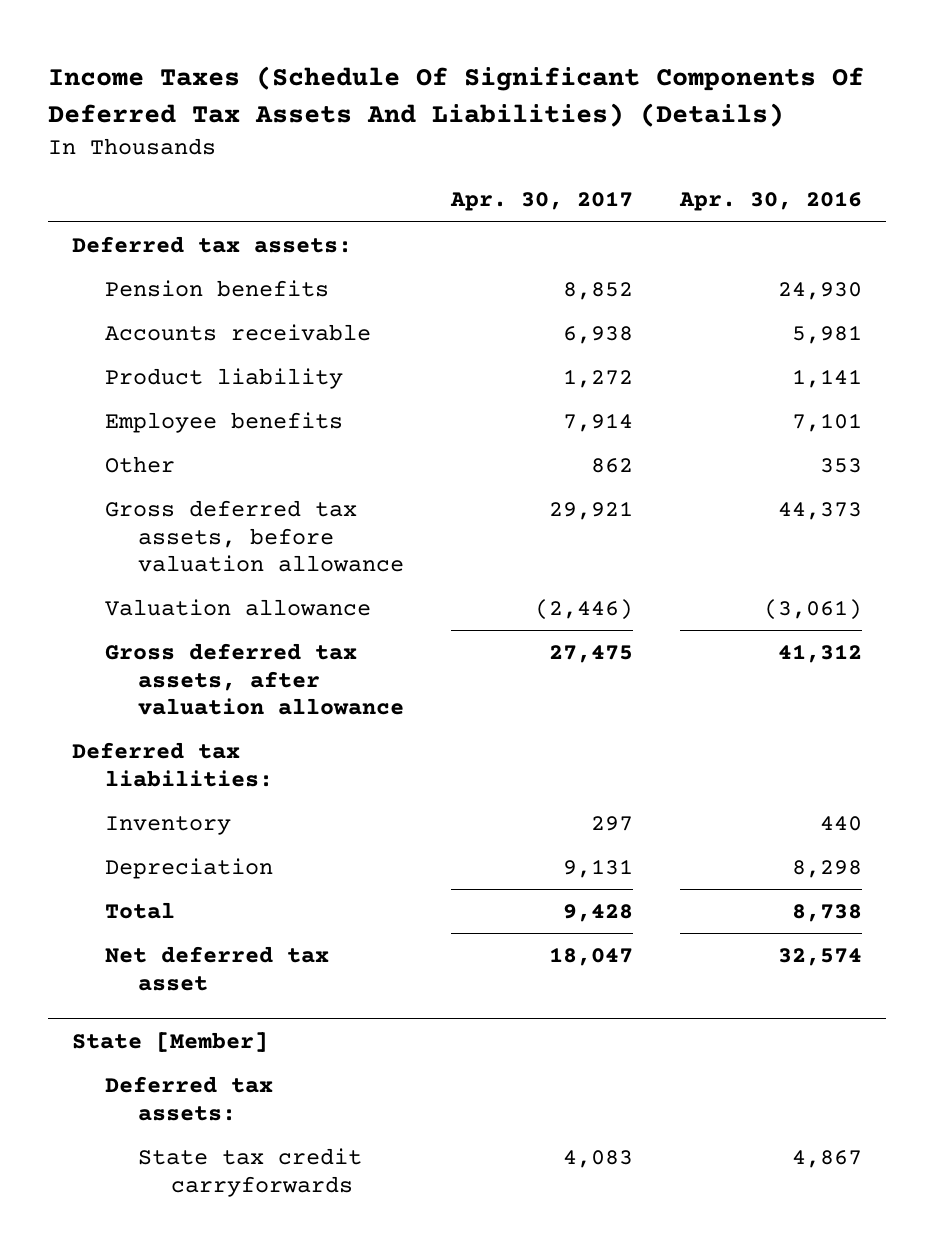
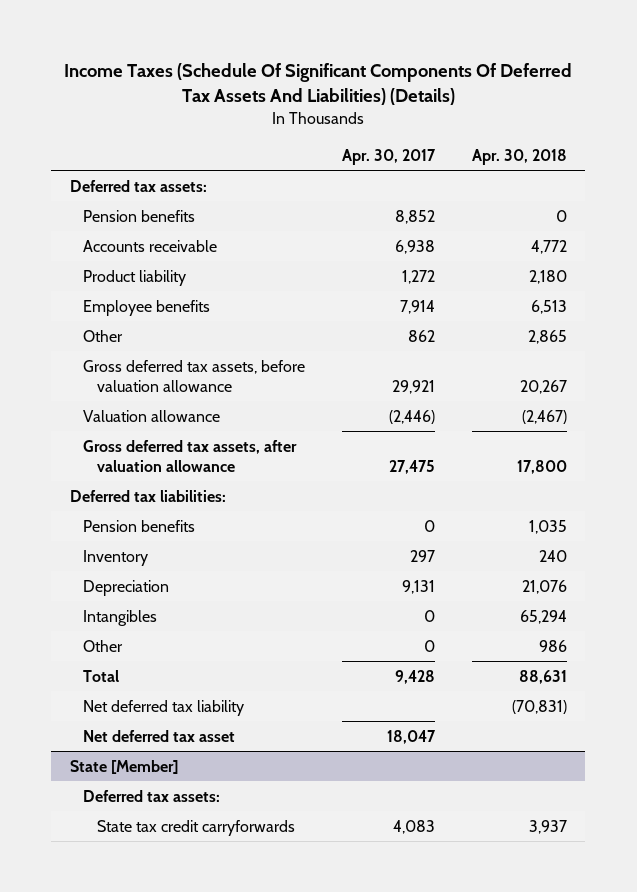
- | Apr. 30, 2017 | Apr. 30, 2016
+ | Apr. 30, 2017 | Apr. 30, 2018
+ Pension benefits | 0 | 1,035
+ Intangibles | 0 | 65,294
+ Other | 0 | 986
+ Net deferred tax liability | | (70,831)

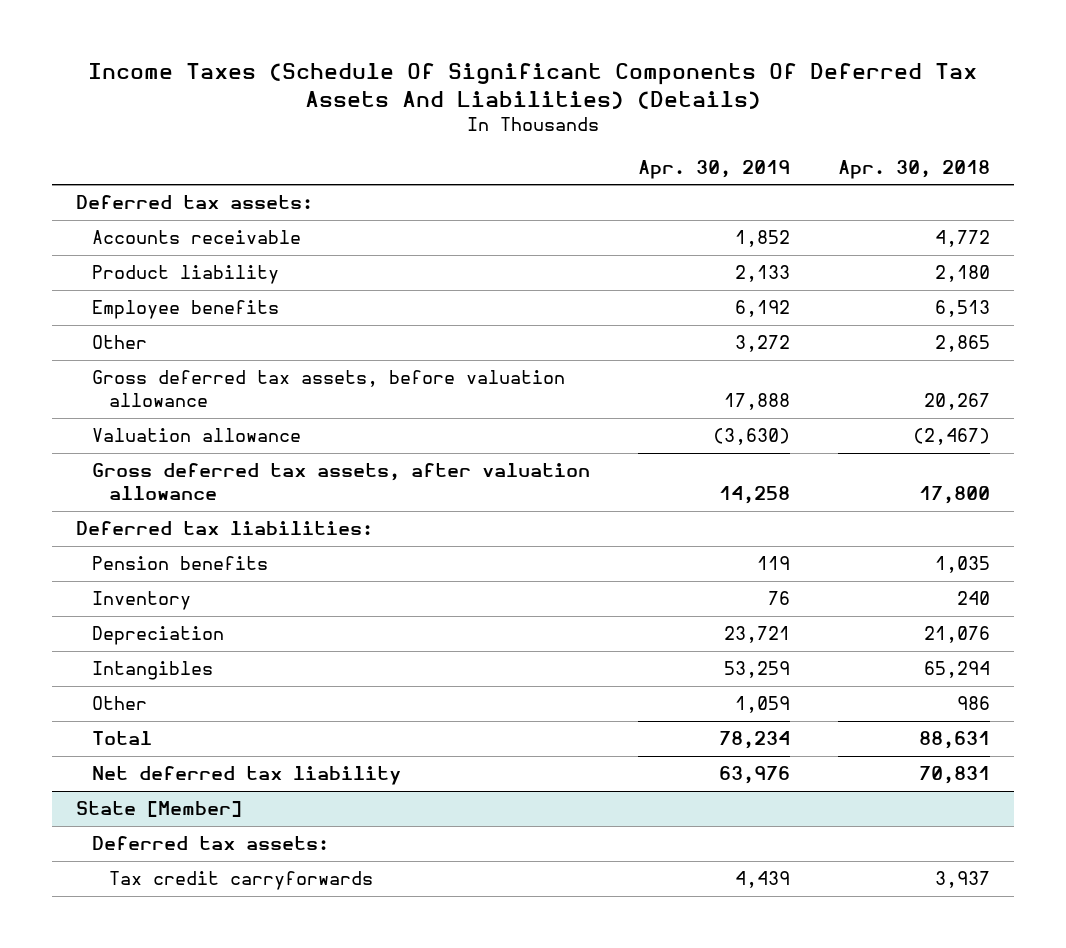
- | Apr. 30, 2017 | Apr. 30, 2018
+ | Apr. 30, 2019 | Apr. 30, 2018
- Pension benefits | 8,852 | 0
- Net deferred tax liability | | (70,831)
- Net deferred tax asset | 18,047 |
+ Net deferred tax liability | 63,976 | 70,831
@ State [Member]
- State tax credit carryforwards | 4,083 | 3,937
+ Tax credit carryforwards | 4,439 | 3,937

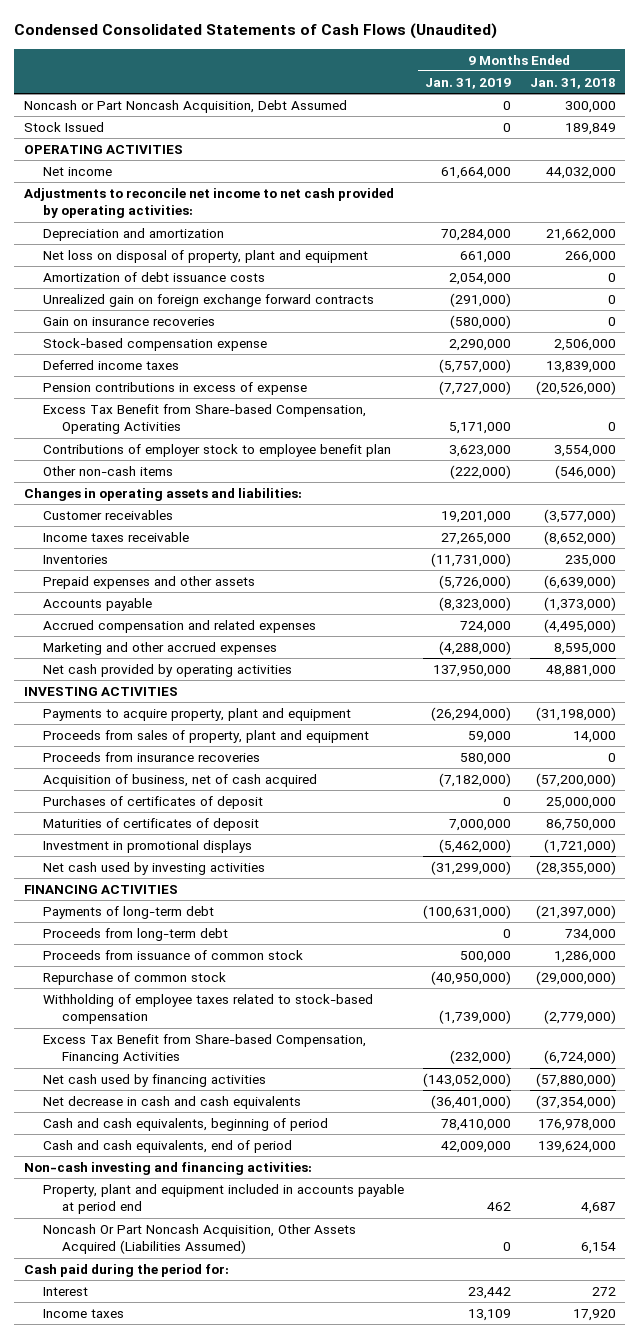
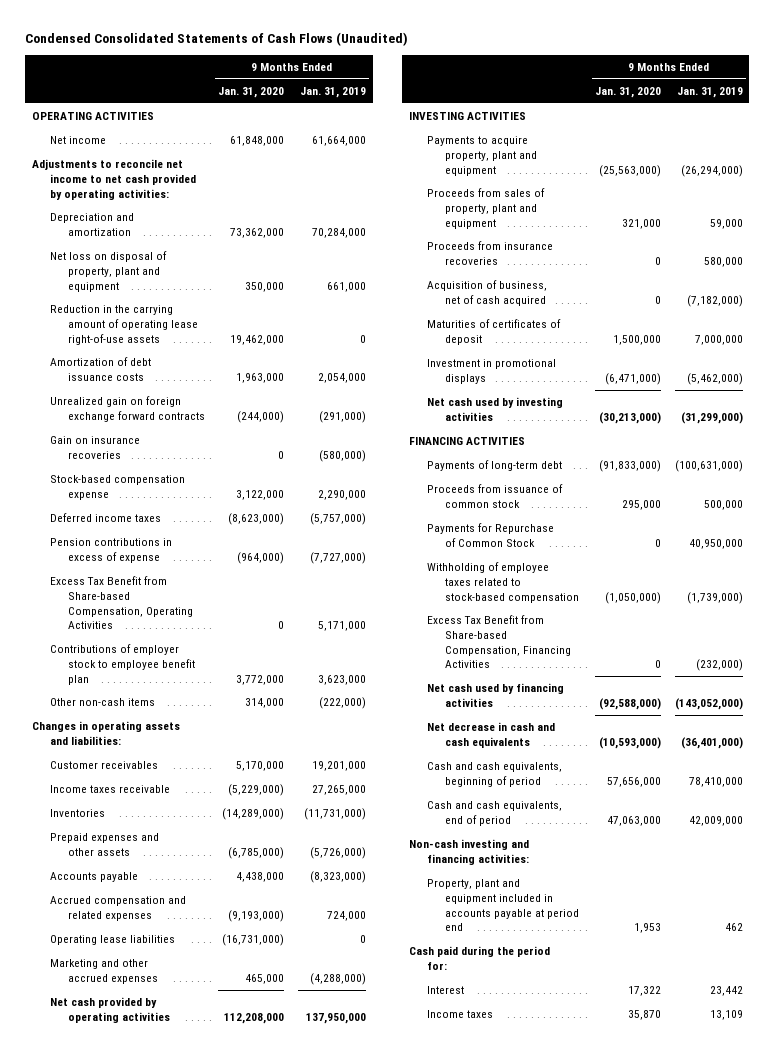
- | 9 Months Ended Jan. 31, 2019 | 9 Months Ended Jan. 31, 2018
+ | 9 Months Ended Jan. 31, 2020 | 9 Months Ended Jan. 31, 2019
- Noncash or Part Noncash Acquisition, Debt Assumed | 0 | 300,000
- Stock Issued | 0 | 189,849
+ Reduction in the carrying amount of operating lease right-of-use assets | 19,462,000 | 0
+ Operating lease liabilities | (16,731,000) | 0
- Purchases of certificates of deposit | 0 | 25,000,000
- Proceeds from long-term debt | 0 | 734,000
- Repurchase of common stock | (40,950,000) | (29,000,000)
+ Payments for Repurchase of Common Stock | 0 | 40,950,000
- Noncash Or Part Noncash Acquisition, Other Assets Acquired (Liabilities Assumed) | 0 | 6,154

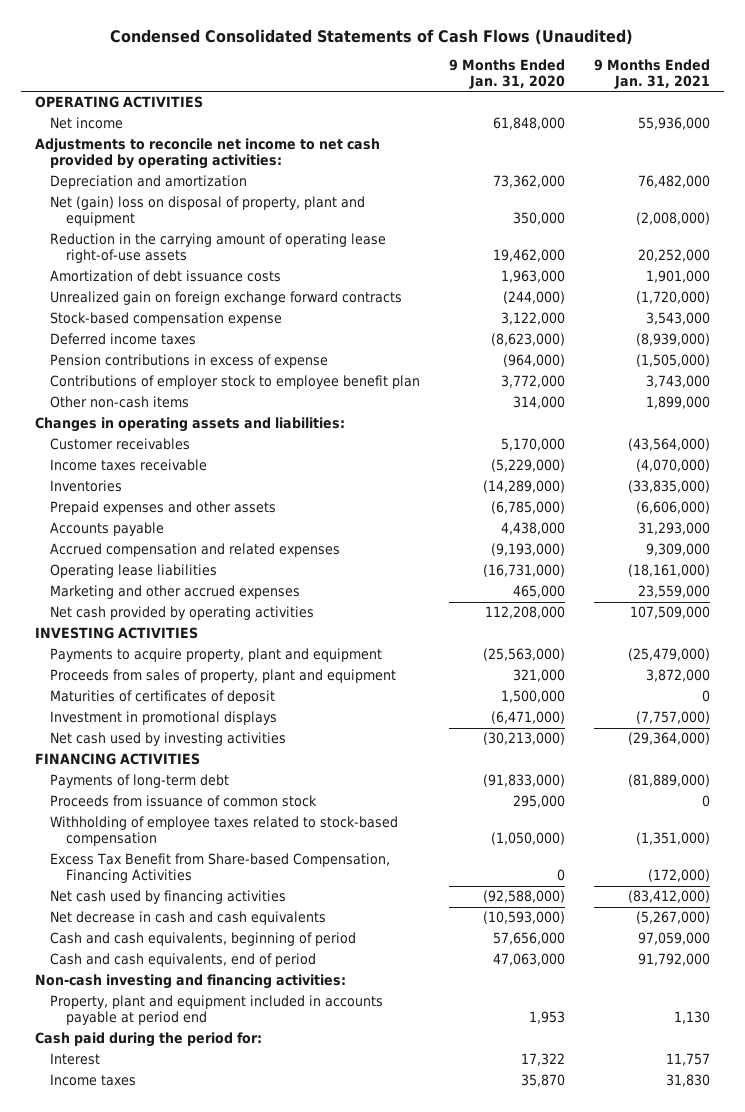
- | 9 Months Ended Jan. 31, 2020 | 9 Months Ended Jan. 31, 2019
+ | 9 Months Ended Jan. 31, 2020 | 9 Months Ended Jan. 31, 2021
- Net loss on disposal of property, plant and equipment | 350,000 | 661,000
+ Net (gain) loss on disposal of property, plant and equipment | 350,000 | (2,008,000)
- Gain on insurance recoveries | 0 | (580,000)
- Excess Tax Benefit from Share-based Compensation, Operating Activities | 0 | 5,171,000
- Proceeds from insurance recoveries | 0 | 580,000
- Acquisition of business, net of cash acquired | 0 | (7,182,000)
- Payments for Repurchase of Common Stock | 0 | 40,950,000

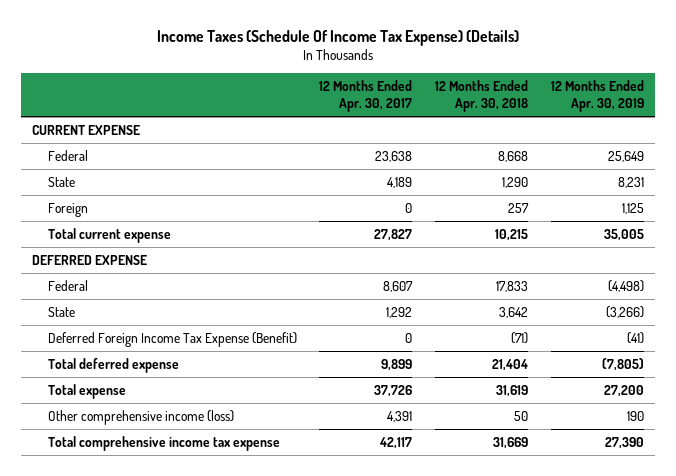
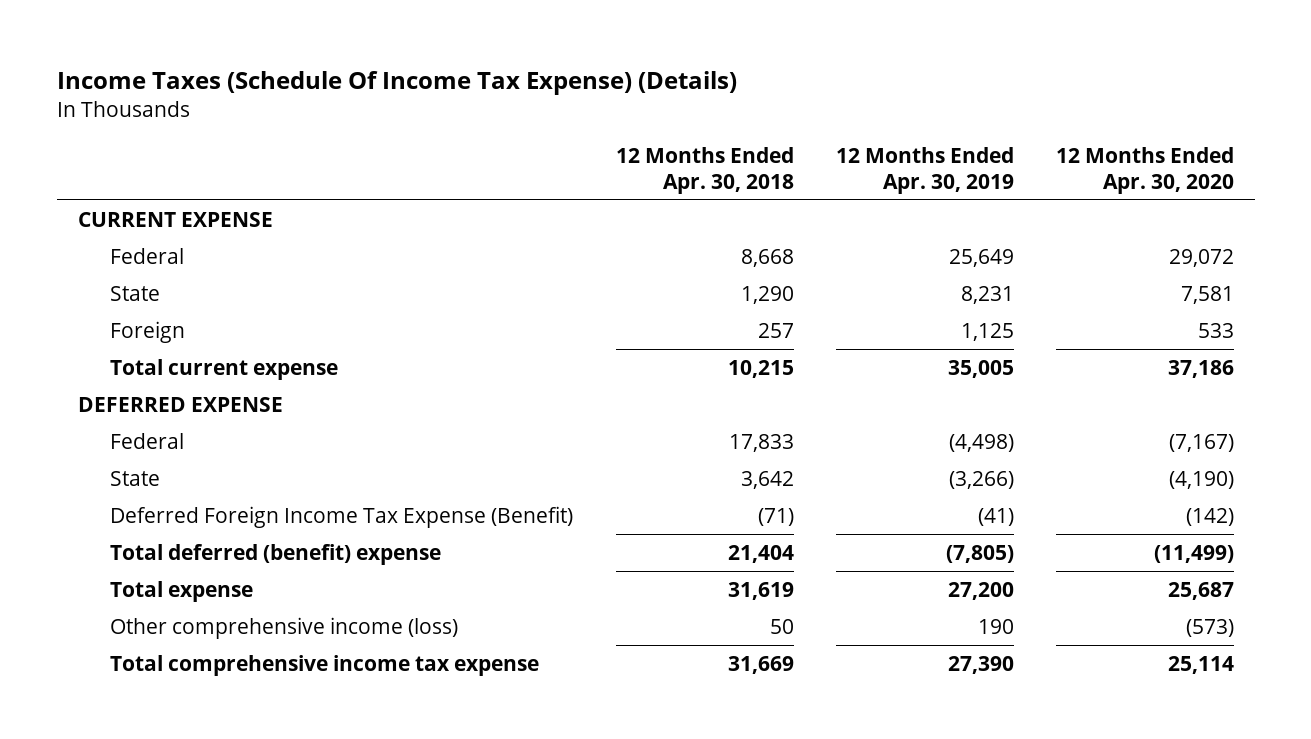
- | 12 Months Ended Apr. 30, 2017 | 12 Months Ended Apr. 30, 2018 | 12 Months Ended Apr. 30, 2019
+ | 12 Months Ended Apr. 30, 2018 | 12 Months Ended Apr. 30, 2019 | 12 Months Ended Apr. 30, 2020
- Total deferred expense | 9,899 | 21,404 | (7,805)
+ Total deferred (benefit) expense | 21,404 | (7,805) | (11,499)

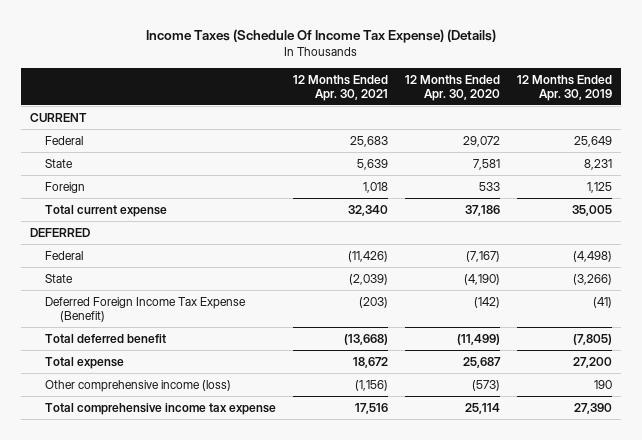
- | 12 Months Ended Apr. 30, 2018 | 12 Months Ended Apr. 30, 2019 | 12 Months Ended Apr. 30, 2020
+ | 12 Months Ended Apr. 30, 2021 | 12 Months Ended Apr. 30, 2020 | 12 Months Ended Apr. 30, 2019
- CURRENT EXPENSE
+ CURRENT
- DEFERRED EXPENSE
+ DEFERRED
- Total deferred (benefit) expense | 21,404 | (7,805) | (11,499)
+ Total deferred benefit | (13,668) | (11,499) | (7,805)

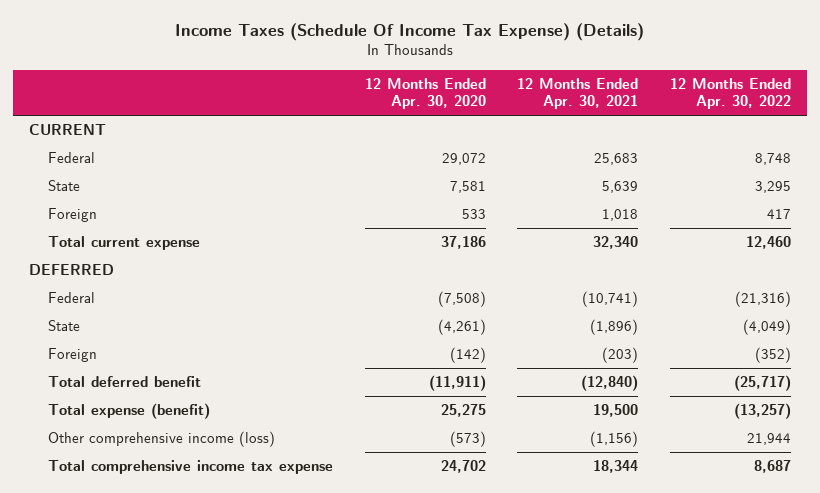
- | 12 Months Ended Apr. 30, 2021 | 12 Months Ended Apr. 30, 2020 | 12 Months Ended Apr. 30, 2019
+ | 12 Months Ended Apr. 30, 2020 | 12 Months Ended Apr. 30, 2021 | 12 Months Ended Apr. 30, 2022
- Federal | (11,426) | (7,167) | (4,498)
- State | (2,039) | (4,190) | (3,266)
- Deferred Foreign Income Tax Expense (Benefit) | (203) | (142) | (41)
- Total deferred benefit | (13,668) | (11,499) | (7,805)
- Total expense | 18,672 | 25,687 | 27,200
+ Federal | (7,508) | (10,741) | (21,316)
+ State | (4,261) | (1,896) | (4,049)
+ Foreign | (142) | (203) | (352)
+ Total deferred benefit | (11,911) | (12,840) | (25,717)
+ Total expense (benefit) | 25,275 | 19,500 | (13,257)
- Total comprehensive income tax expense | 17,516 | 25,114 | 27,390
+ Total comprehensive income tax expense | 24,702 | 18,344 | 8,687

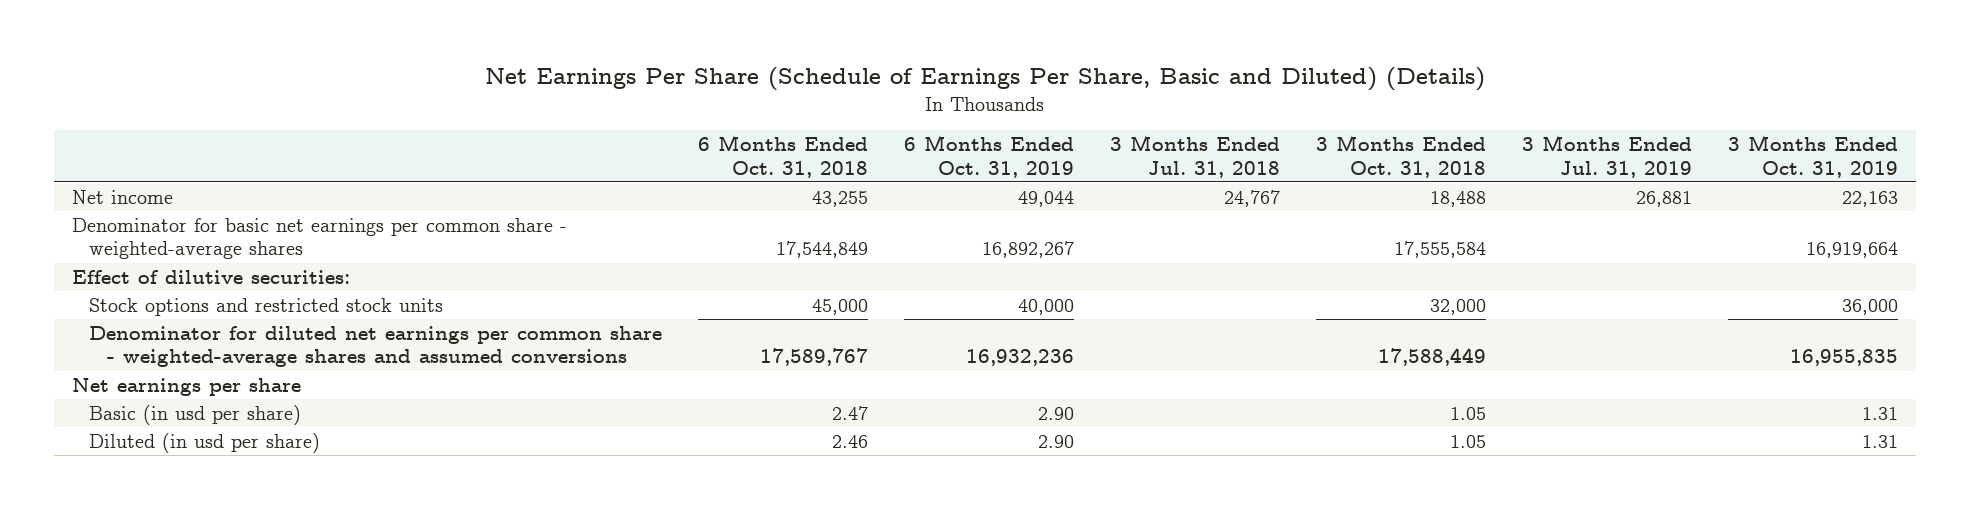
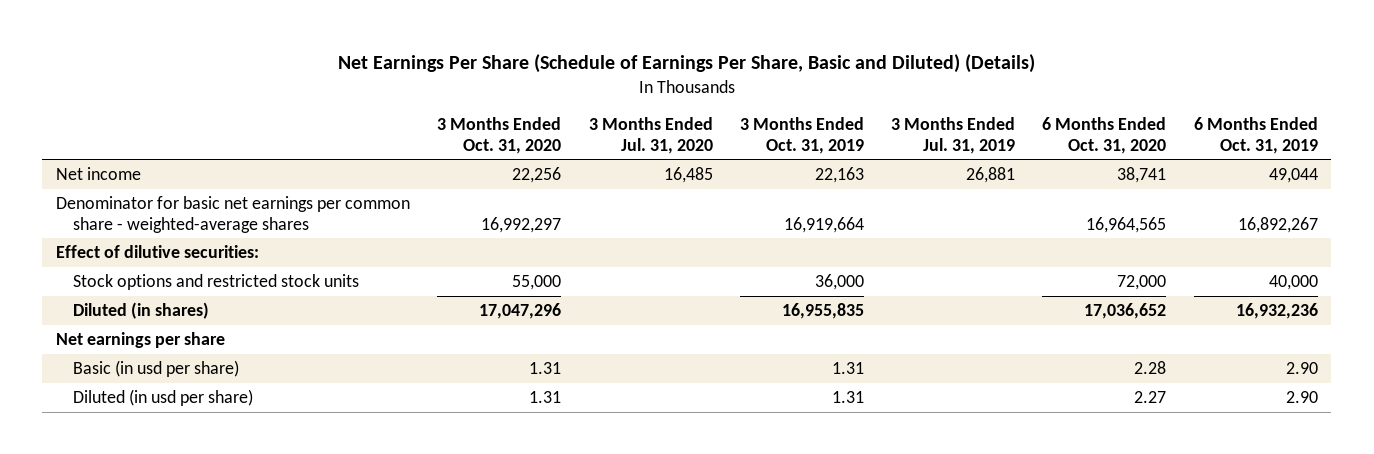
- | 6 Months Ended Oct. 31, 2018 | 6 Months Ended Oct. 31, 2019 | 3 Months Ended Jul. 31, 2018 | 3 Months Ended Oct. 31, 2018 | 3 Months Ended Jul. 31, 2019 | 3 Months Ended Oct. 31, 2019
+ | 3 Months Ended Oct. 31, 2020 | 3 Months Ended Jul. 31, 2020 | 3 Months Ended Oct. 31, 2019 | 3 Months Ended Jul. 31, 2019 | 6 Months Ended Oct. 31, 2020 | 6 Months Ended Oct. 31, 2019
- Denominator for diluted net earnings per common share - weighted-average shares and assumed conversions | 17,589,767 | 16,932,236 | | 17,588,449 | | 16,955,835
+ Diluted (in shares) | 17,047,296 | | 16,955,835 | | 17,036,652 | 16,932,236

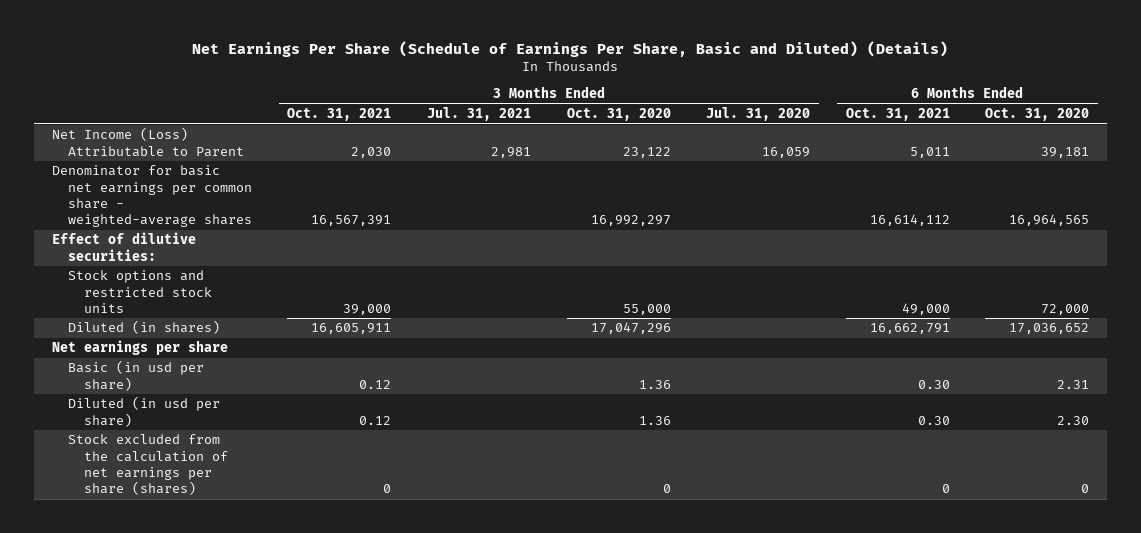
- | 3 Months Ended Oct. 31, 2020 | 3 Months Ended Jul. 31, 2020 | 3 Months Ended Oct. 31, 2019 | 3 Months Ended Jul. 31, 2019 | 6 Months Ended Oct. 31, 2020 | 6 Months Ended Oct. 31, 2019
+ | 3 Months Ended Oct. 31, 2021 | 3 Months Ended Jul. 31, 2021 | 3 Months Ended Oct. 31, 2020 | 3 Months Ended Jul. 31, 2020 | 6 Months Ended Oct. 31, 2021 | 6 Months Ended Oct. 31, 2020
- Net income | 22,256 | 16,485 | 22,163 | 26,881 | 38,741 | 49,044
+ Net Income (Loss) Attributable to Parent | 2,030 | 2,981 | 23,122 | 16,059 | 5,011 | 39,181
- Basic (in usd per share) | 1.31 | | 1.31 | | 2.28 | 2.90
- Diluted (in usd per share) | 1.31 | | 1.31 | | 2.27 | 2.90
+ Basic (in usd per share) | 0.12 | | 1.36 | | 0.30 | 2.31
+ Diluted (in usd per share) | 0.12 | | 1.36 | | 0.30 | 2.30
+ Stock excluded from the calculation of net earnings per share (shares) | 0 | | 0 | | 0 | 0

